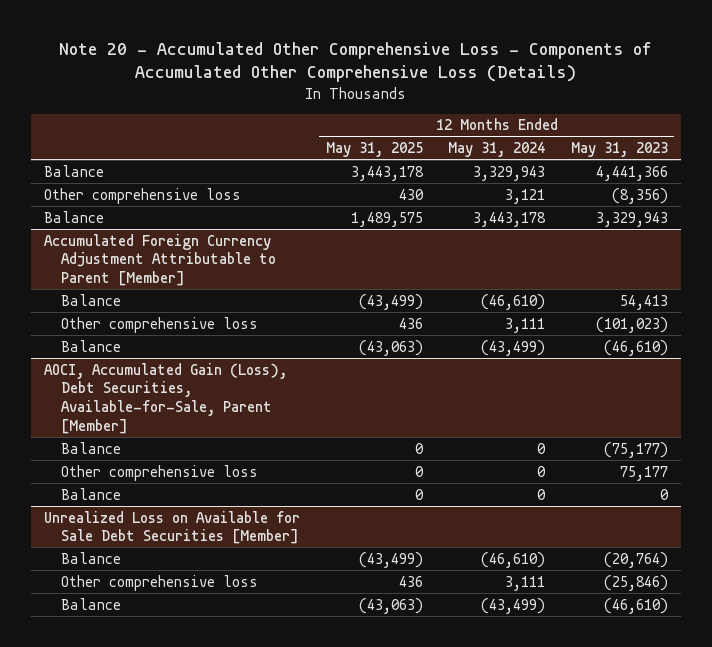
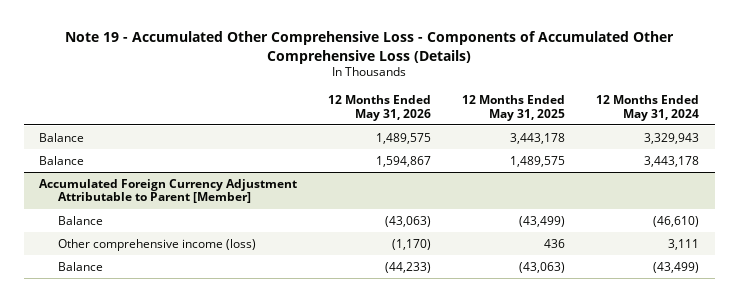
- Note 20 - Accumulated Other Comprehensive Loss - Components of Accumulated Other Comprehensive Loss (Details)
+ Note 19 - Accumulated Other Comprehensive Loss - Components of Accumulated Other Comprehensive Loss (Details)
- | 12 Months Ended May 31, 2025 | 12 Months Ended May 31, 2024 | 12 Months Ended May 31, 2023
+ | 12 Months Ended May 31, 2026 | 12 Months Ended May 31, 2025 | 12 Months Ended May 31, 2024
- Other comprehensive loss | 430 | 3,121 | (8,356)
@ Accumulated Foreign Currency Adjustment Attributable to Parent [Member]
- Other comprehensive loss | 436 | 3,111 | (101,023)
- Balance | (43,063) | (43,499) | (46,610)
- AOCI, Accumulated Gain (Loss), Debt Securities, Available-for-Sale, Parent [Member]
- Balance | 0 | 0 | (75,177)
- Other comprehensive loss | 0 | 0 | 75,177
- Balance | 0 | 0 | 0
- Unrealized Loss on Available for Sale Debt Securities [Member]
- Balance | (43,499) | (46,610) | (20,764)
- Other comprehensive loss | 436 | 3,111 | (25,846)
@ Accumulated Foreign Currency Adjustment Attributable to Parent [Member]
+ Other comprehensive income (loss) | (1,170) | 436 | 3,111

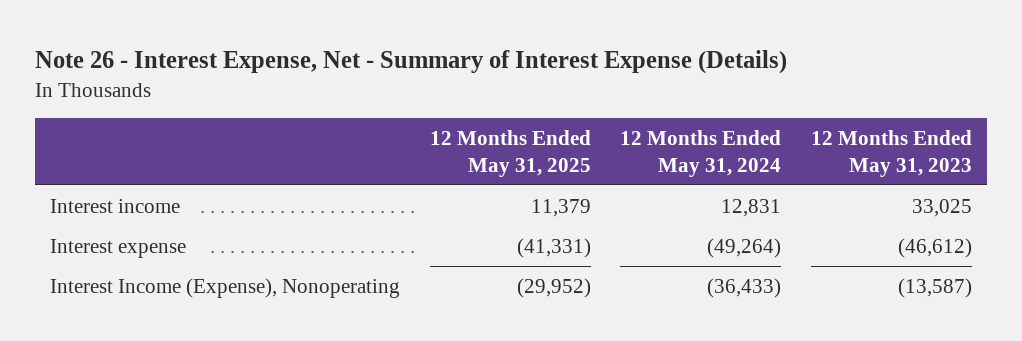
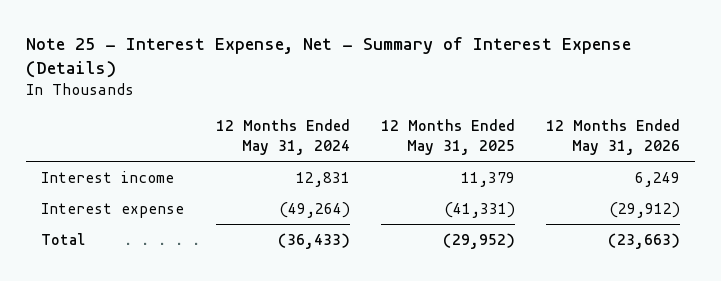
- Note 26 - Interest Expense, Net - Summary of Interest Expense (Details)
+ Note 25 - Interest Expense, Net - Summary of Interest Expense (Details)
- | 12 Months Ended May 31, 2025 | 12 Months Ended May 31, 2024 | 12 Months Ended May 31, 2023
+ | 12 Months Ended May 31, 2024 | 12 Months Ended May 31, 2025 | 12 Months Ended May 31, 2026
- Interest Income (Expense), Nonoperating | (29,952) | (36,433) | (13,587)
+ Total | (36,433) | (29,952) | (23,663)

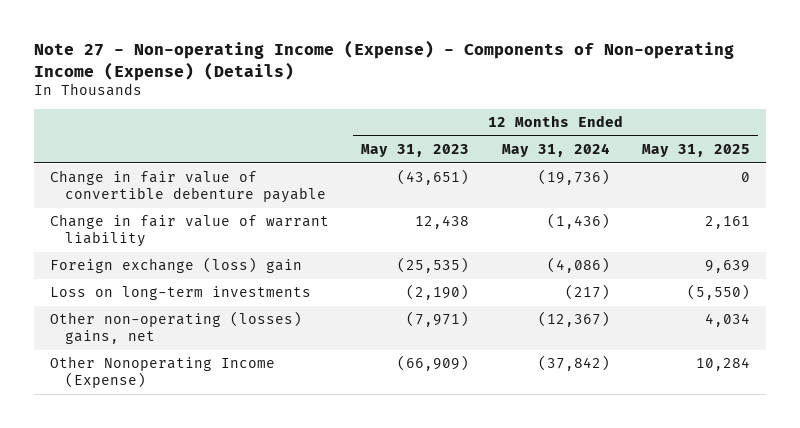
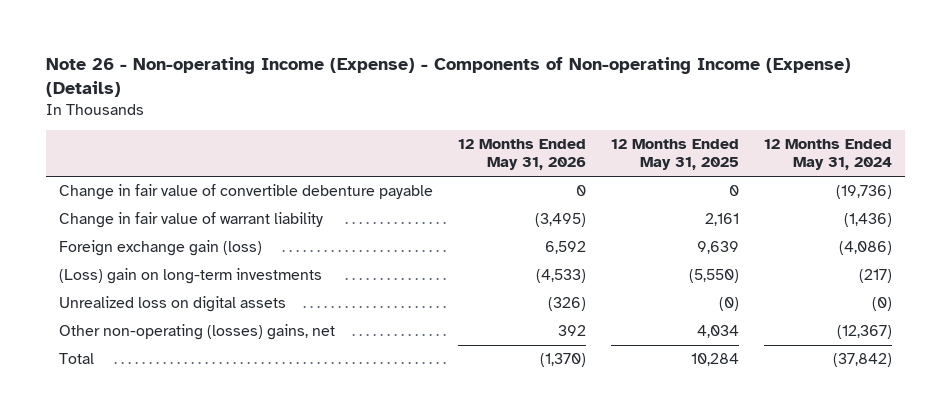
- Note 27 - Non-operating Income (Expense) - Components of Non-operating Income (Expense) (Details)
+ Note 26 - Non-operating Income (Expense) - Components of Non-operating Income (Expense) (Details)
- | 12 Months Ended May 31, 2023 | 12 Months Ended May 31, 2024 | 12 Months Ended May 31, 2025
+ | 12 Months Ended May 31, 2026 | 12 Months Ended May 31, 2025 | 12 Months Ended May 31, 2024
- Foreign exchange (loss) gain | (25,535) | (4,086) | 9,639
- Loss on long-term investments | (2,190) | (217) | (5,550)
+ Foreign exchange gain (loss) | 6,592 | 9,639 | (4,086)
+ (Loss) gain on long-term investments | (4,533) | (5,550) | (217)
+ Unrealized loss on digital assets | (326) | (0) | (0)
- Other Nonoperating Income (Expense) | (66,909) | (37,842) | 10,284
+ Total | (1,370) | 10,284 | (37,842)

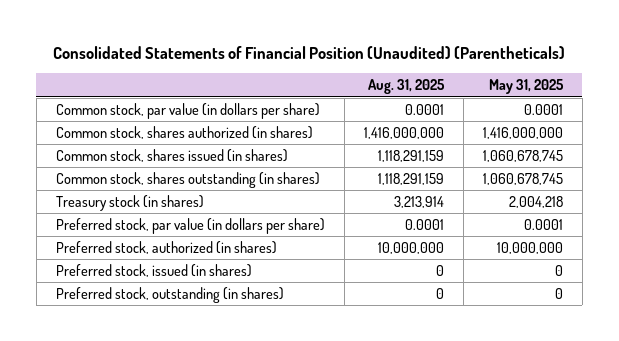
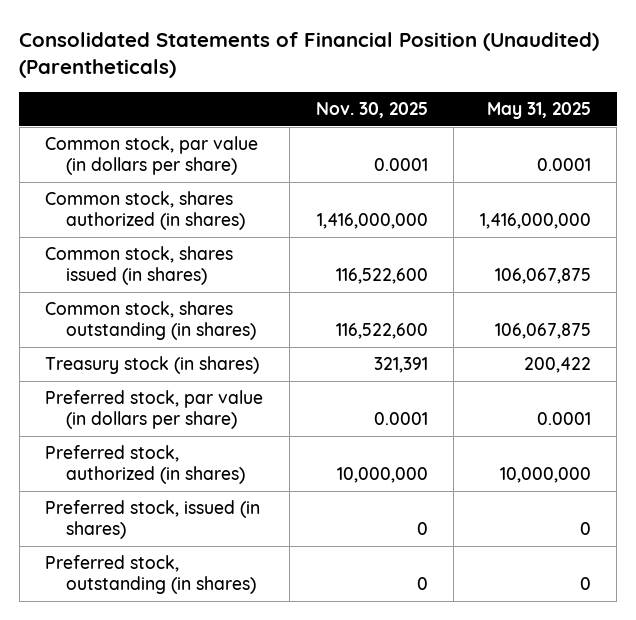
- | Aug. 31, 2025 | May 31, 2025
+ | Nov. 30, 2025 | May 31, 2025
- Common stock, shares issued (in shares) | 1,118,291,159 | 1,060,678,745
- Common stock, shares outstanding (in shares) | 1,118,291,159 | 1,060,678,745
- Treasury stock (in shares) | 3,213,914 | 2,004,218
+ Common stock, shares issued (in shares) | 116,522,600 | 106,067,875
+ Common stock, shares outstanding (in shares) | 116,522,600 | 106,067,875
+ Treasury stock (in shares) | 321,391 | 200,422

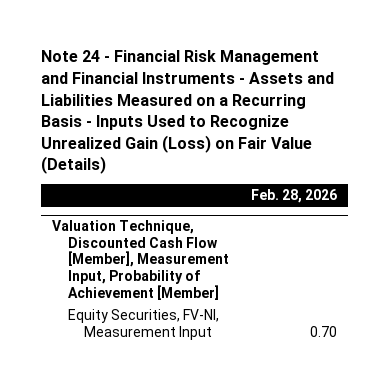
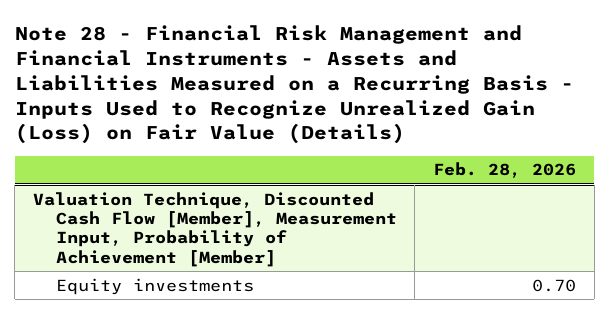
- Note 24 - Financial Risk Management and Financial Instruments - Assets and Liabilities Measured on a Recurring Basis - Inputs Used to Recognize Unrealized Gain (Loss) on Fair Value (Details)
+ Note 28 - Financial Risk Management and Financial Instruments - Assets and Liabilities Measured on a Recurring Basis - Inputs Used to Recognize Unrealized Gain (Loss) on Fair Value (Details)
@ Valuation Technique, Discounted Cash Flow [Member], Measurement Input, Probability of Achievement [Member]
- Equity Securities, FV-NI, Measurement Input | 0.70
+ Equity investments | 0.70

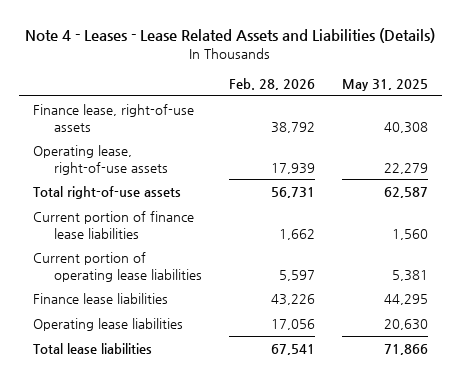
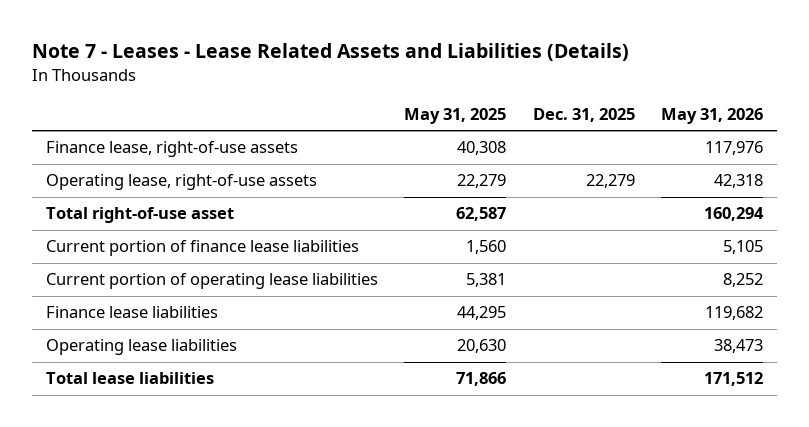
- Note 4 - Leases - Lease Related Assets and Liabilities (Details)
+ Note 7 - Leases - Lease Related Assets and Liabilities (Details)
- | Feb. 28, 2026 | May 31, 2025
+ | May 31, 2025 | Dec. 31, 2025 | May 31, 2026
- Total right-of-use assets | 56,731 | 62,587
+ Total right-of-use asset | 62,587 | | 160,294

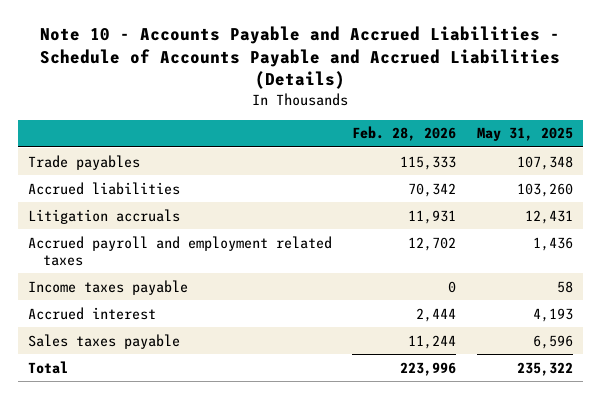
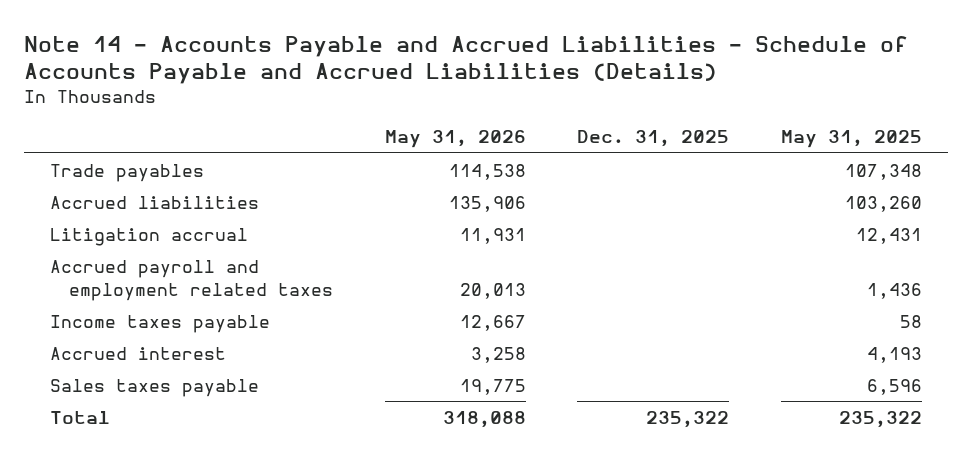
- Note 10 - Accounts Payable and Accrued Liabilities - Schedule of Accounts Payable and Accrued Liabilities (Details)
+ Note 14 - Accounts Payable and Accrued Liabilities - Schedule of Accounts Payable and Accrued Liabilities (Details)
- | Feb. 28, 2026 | May 31, 2025
+ | May 31, 2026 | Dec. 31, 2025 | May 31, 2025
- Litigation accruals | 11,931 | 12,431
+ Litigation accrual | 11,931 | | 12,431

